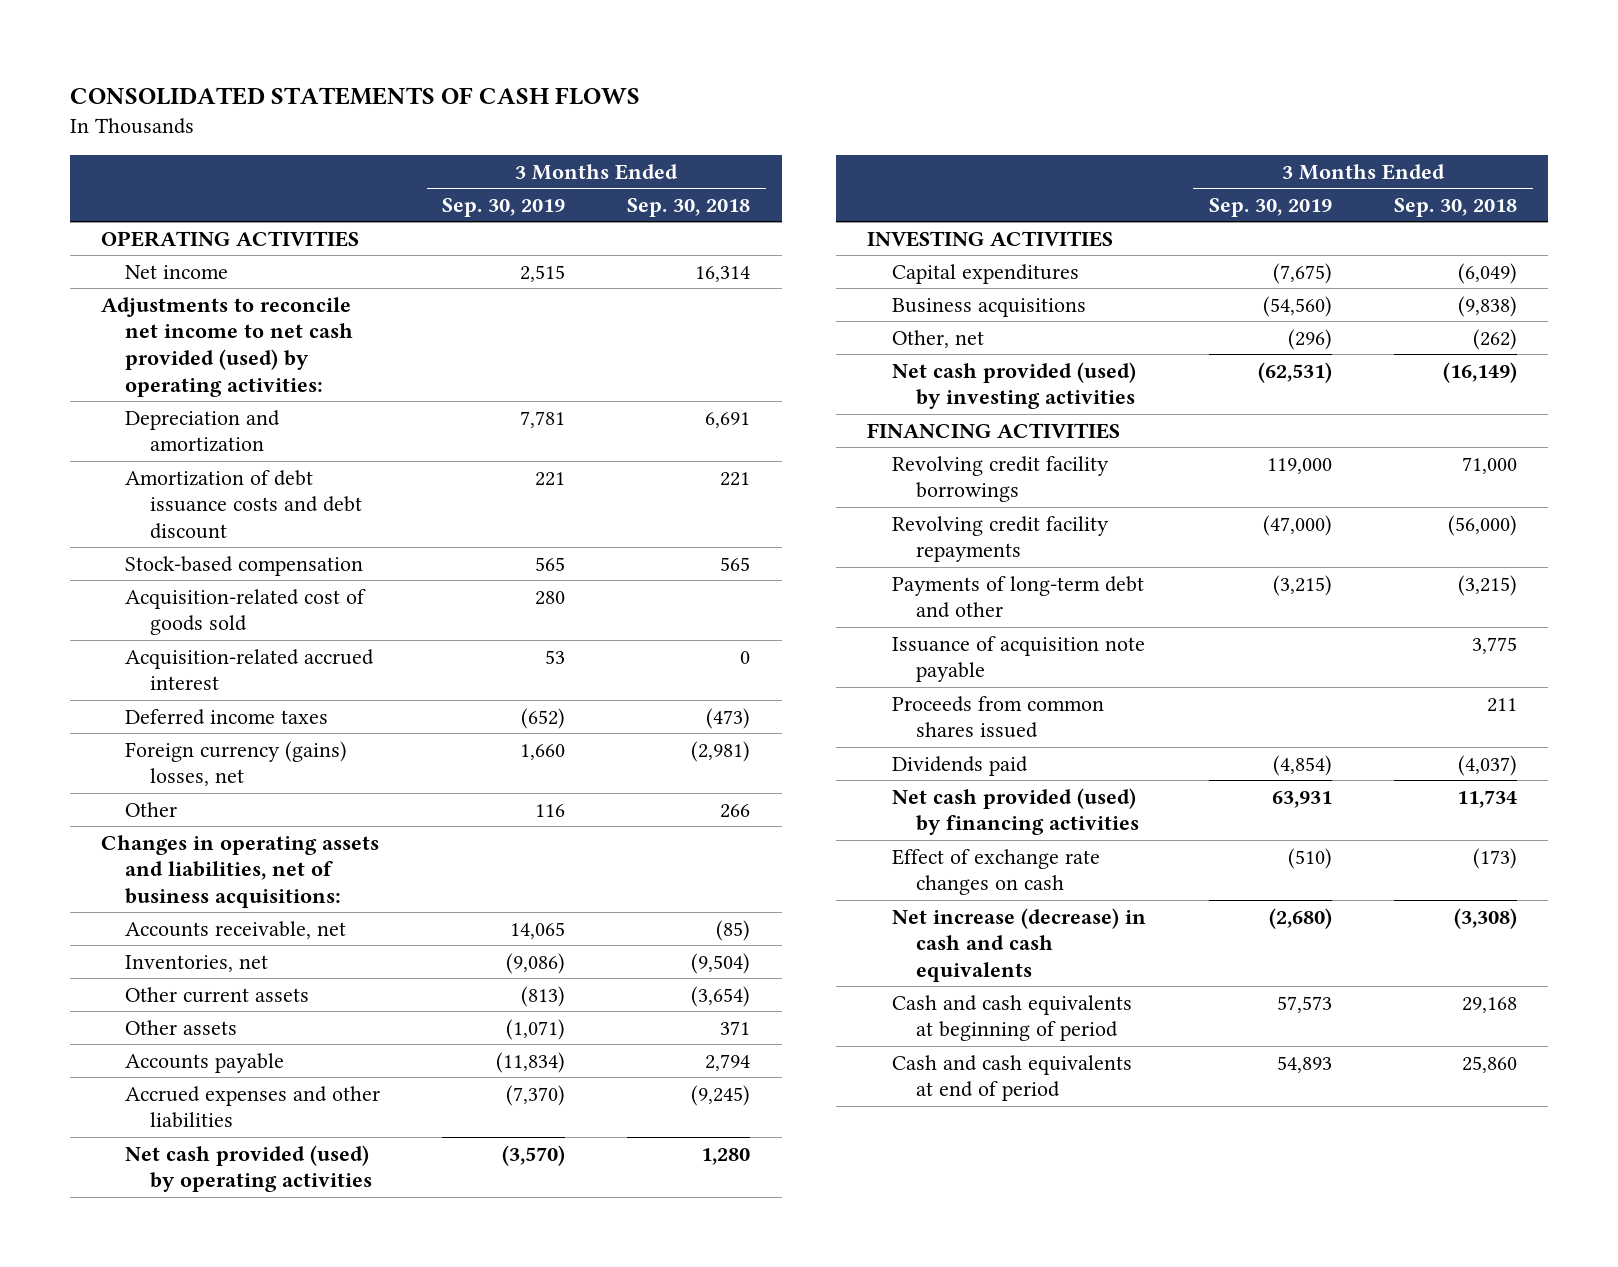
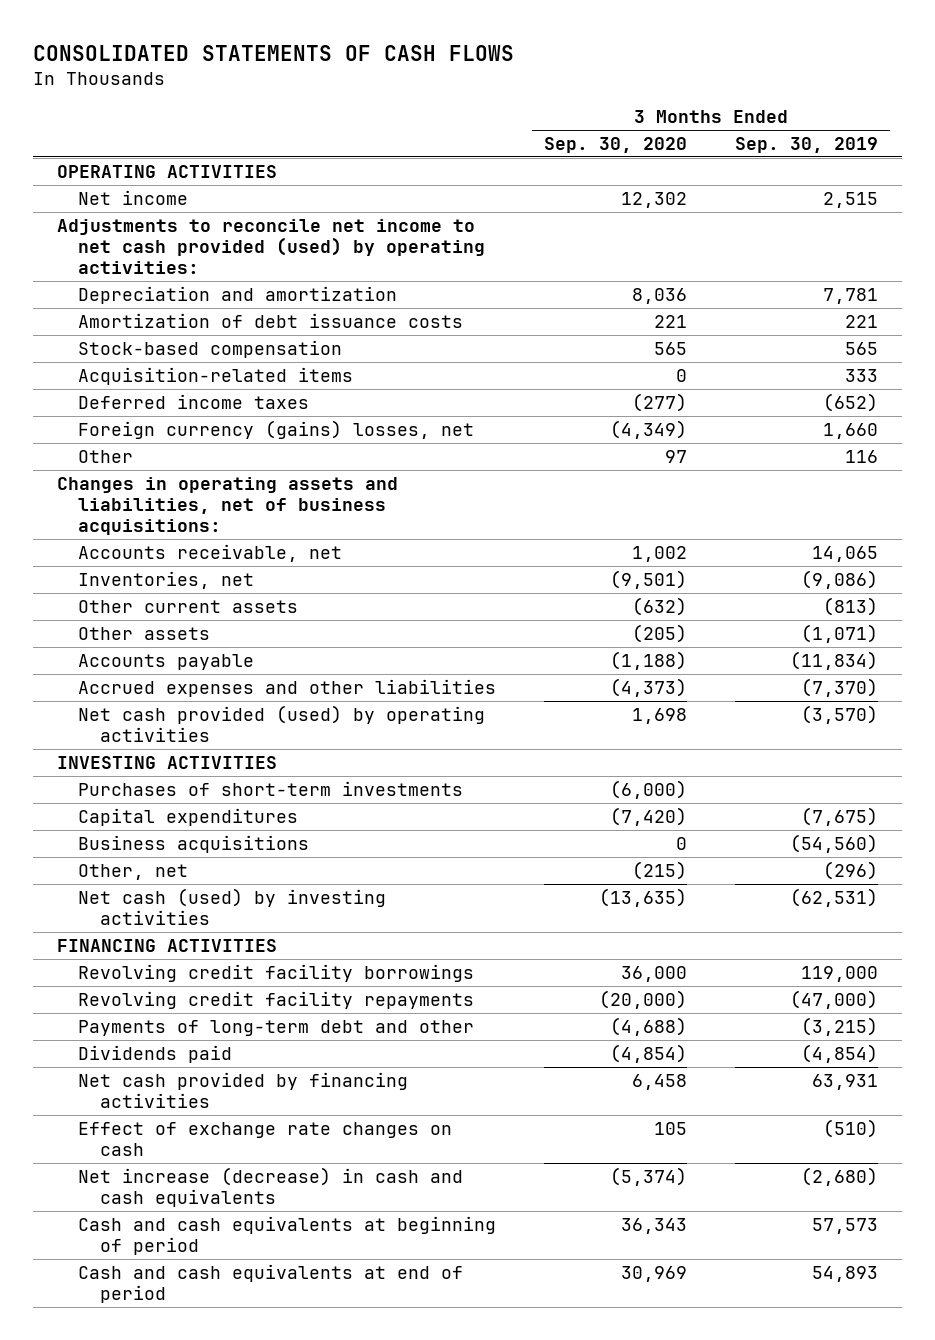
- | 3 Months Ended Sep. 30, 2019 | 3 Months Ended Sep. 30, 2018
+ | 3 Months Ended Sep. 30, 2020 | 3 Months Ended Sep. 30, 2019
- Amortization of debt issuance costs and debt discount | 221 | 221
+ Amortization of debt issuance costs | 221 | 221
- Acquisition-related cost of goods sold | 280 |
- Acquisition-related accrued interest | 53 | 0
+ Acquisition-related items | 0 | 333
+ Purchases of short-term investments | (6,000) |
- Net cash provided (used) by investing activities | (62,531) | (16,149)
+ Net cash (used) by investing activities | (13,635) | (62,531)
- Issuance of acquisition note payable | | 3,775
- Proceeds from common shares issued | | 211
- Net cash provided (used) by financing activities | 63,931 | 11,734
+ Net cash provided by financing activities | 6,458 | 63,931

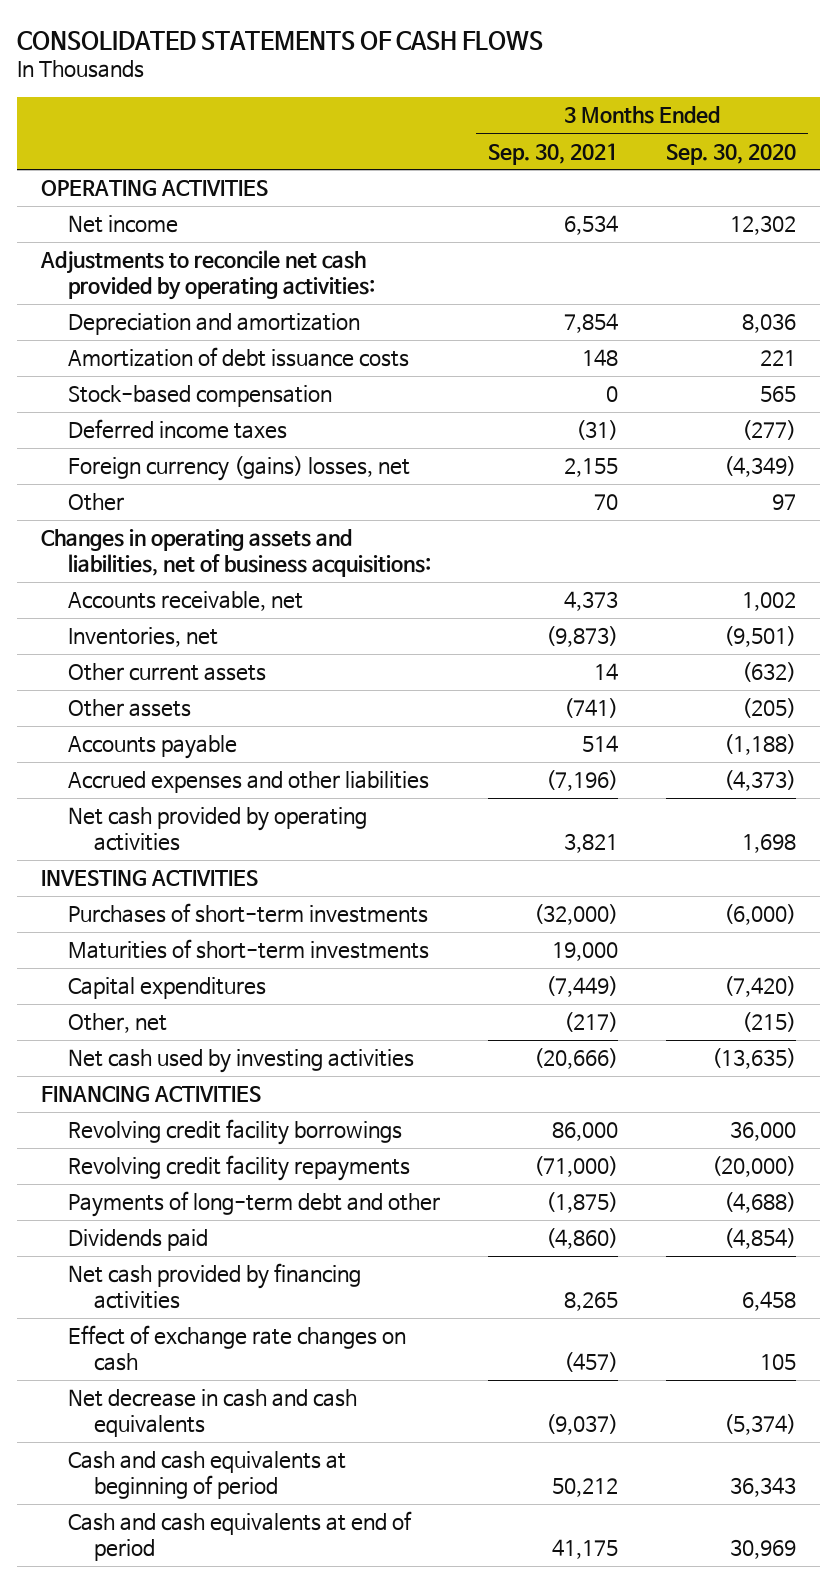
- | 3 Months Ended Sep. 30, 2020 | 3 Months Ended Sep. 30, 2019
+ | 3 Months Ended Sep. 30, 2021 | 3 Months Ended Sep. 30, 2020
- Adjustments to reconcile net income to net cash provided (used) by operating activities:
+ Adjustments to reconcile net cash provided by operating activities:
- Acquisition-related items | 0 | 333
- Net cash provided (used) by operating activities | 1,698 | (3,570)
+ Net cash provided by operating activities | 3,821 | 1,698
+ Maturities of short-term investments | 19,000 |
- Business acquisitions | 0 | (54,560)
- Net cash (used) by investing activities | (13,635) | (62,531)
+ Net cash used by investing activities | (20,666) | (13,635)
- Net increase (decrease) in cash and cash equivalents | (5,374) | (2,680)
+ Net decrease in cash and cash equivalents | (9,037) | (5,374)

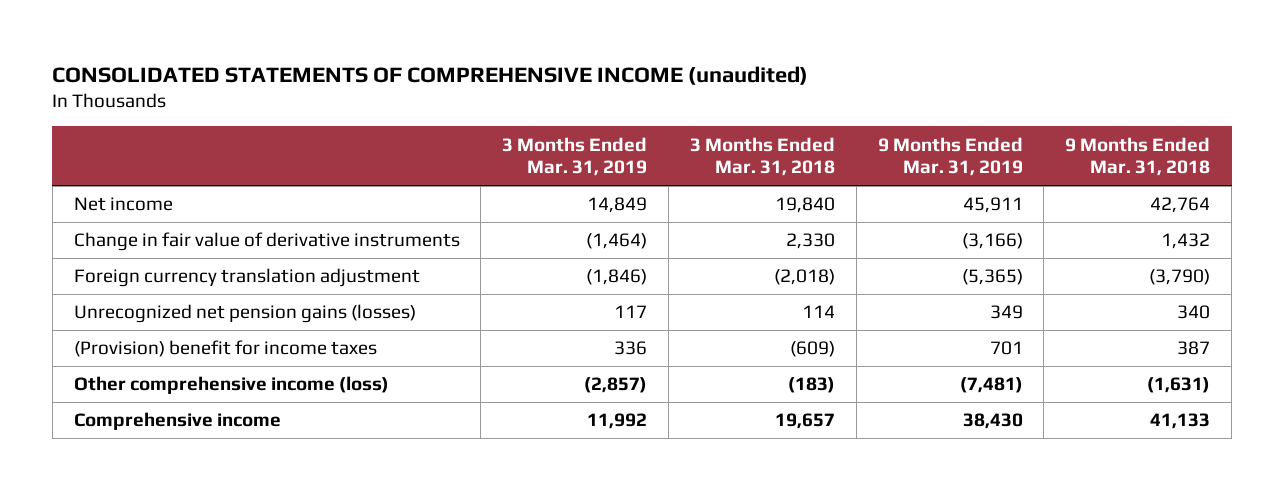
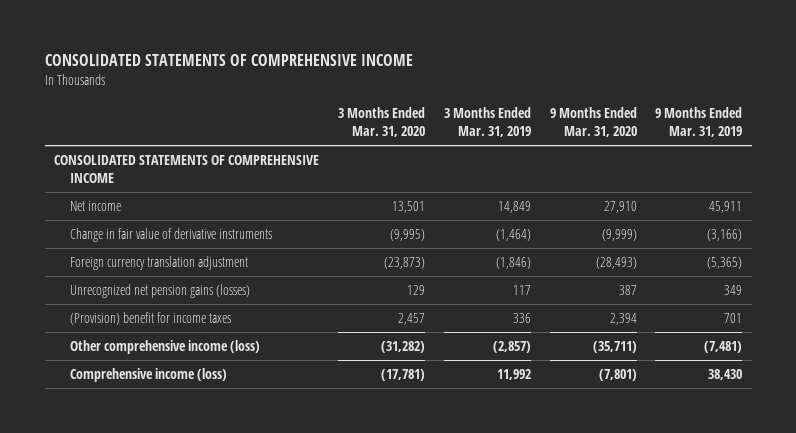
- CONSOLIDATED STATEMENTS OF COMPREHENSIVE INCOME (unaudited)
+ CONSOLIDATED STATEMENTS OF COMPREHENSIVE INCOME
- | 3 Months Ended Mar. 31, 2019 | 3 Months Ended Mar. 31, 2018 | 9 Months Ended Mar. 31, 2019 | 9 Months Ended Mar. 31, 2018
+ | 3 Months Ended Mar. 31, 2020 | 3 Months Ended Mar. 31, 2019 | 9 Months Ended Mar. 31, 2020 | 9 Months Ended Mar. 31, 2019
+ CONSOLIDATED STATEMENTS OF COMPREHENSIVE INCOME
- Comprehensive income | 11,992 | 19,657 | 38,430 | 41,133
+ Comprehensive income (loss) | (17,781) | 11,992 | (7,801) | 38,430

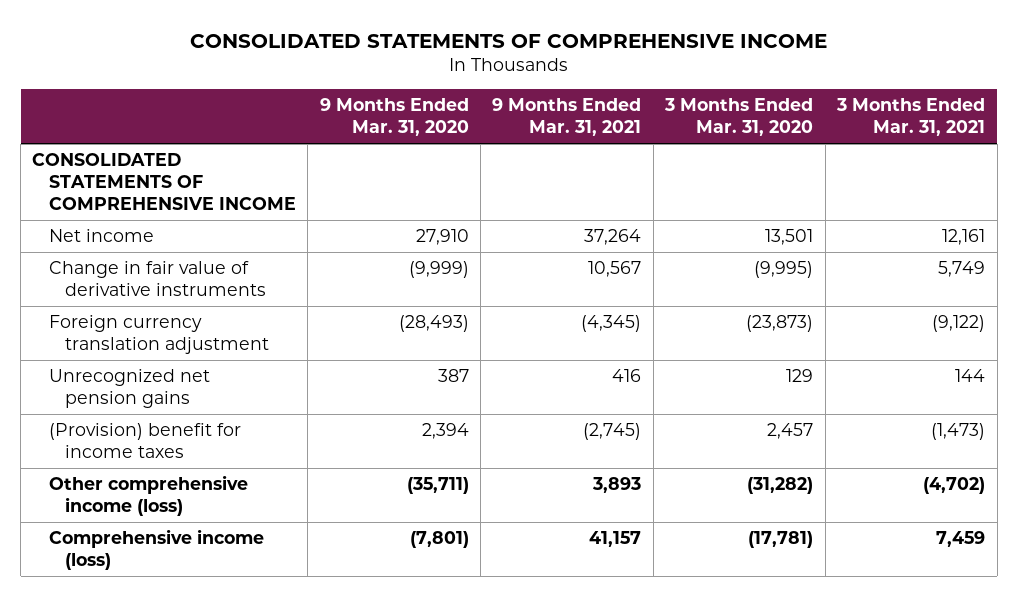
- | 3 Months Ended Mar. 31, 2020 | 3 Months Ended Mar. 31, 2019 | 9 Months Ended Mar. 31, 2020 | 9 Months Ended Mar. 31, 2019
+ | 9 Months Ended Mar. 31, 2020 | 9 Months Ended Mar. 31, 2021 | 3 Months Ended Mar. 31, 2020 | 3 Months Ended Mar. 31, 2021
- Unrecognized net pension gains (losses) | 129 | 117 | 387 | 349
+ Unrecognized net pension gains | 387 | 416 | 129 | 144

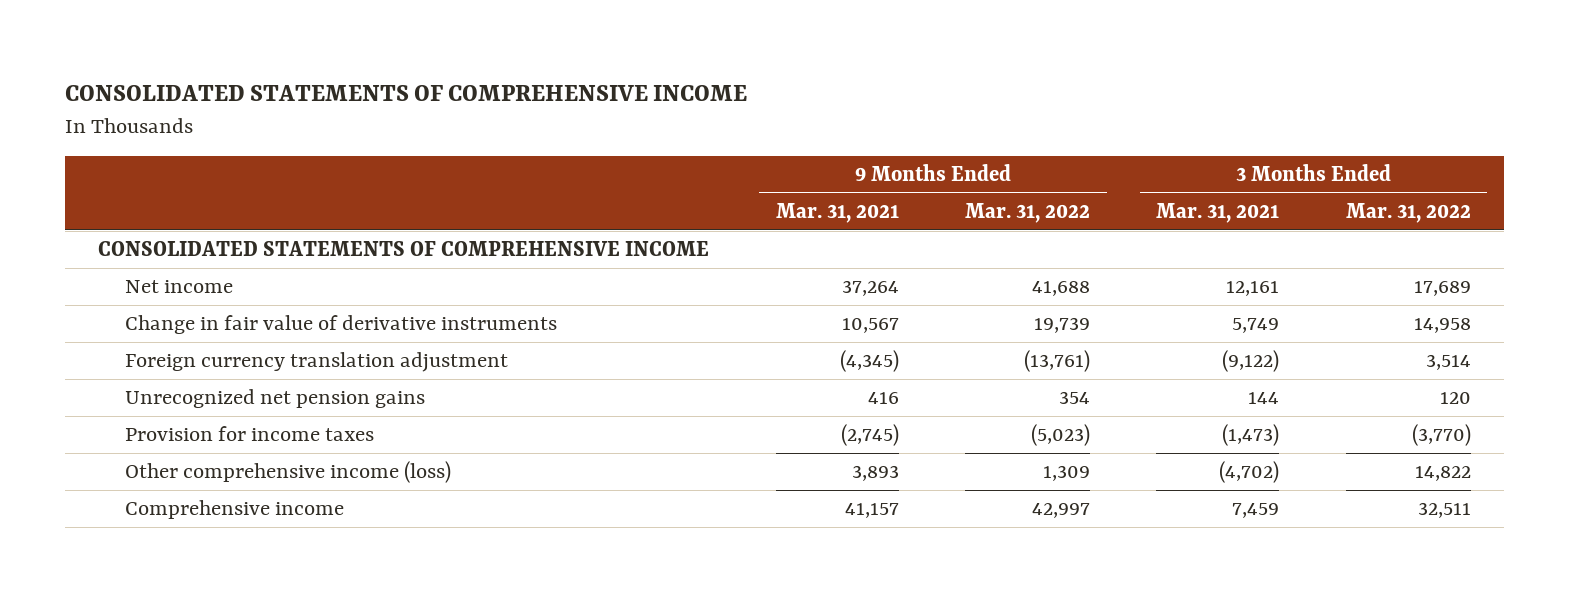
- | 9 Months Ended Mar. 31, 2020 | 9 Months Ended Mar. 31, 2021 | 3 Months Ended Mar. 31, 2020 | 3 Months Ended Mar. 31, 2021
+ | 9 Months Ended Mar. 31, 2021 | 9 Months Ended Mar. 31, 2022 | 3 Months Ended Mar. 31, 2021 | 3 Months Ended Mar. 31, 2022
- (Provision) benefit for income taxes | 2,394 | (2,745) | 2,457 | (1,473)
+ Provision for income taxes | (2,745) | (5,023) | (1,473) | (3,770)
- Comprehensive income (loss) | (7,801) | 41,157 | (17,781) | 7,459
+ Comprehensive income | 41,157 | 42,997 | 7,459 | 32,511

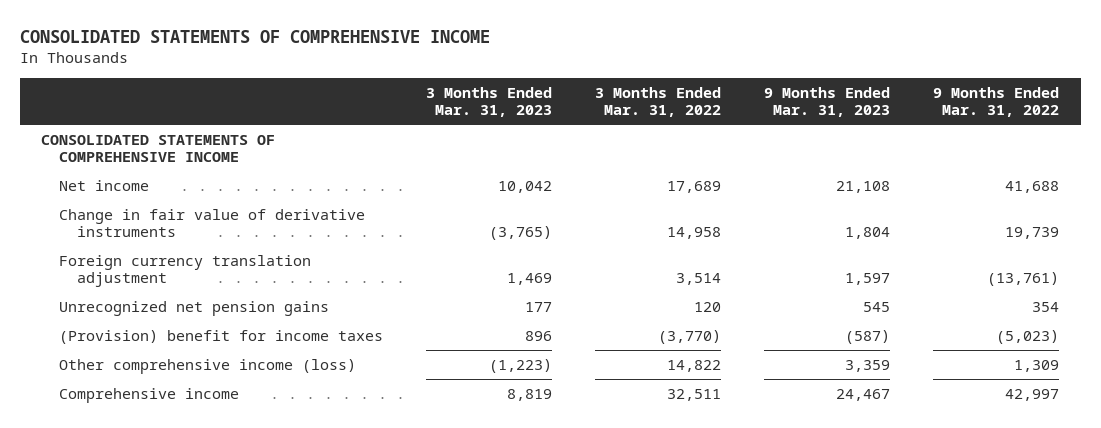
- | 9 Months Ended Mar. 31, 2021 | 9 Months Ended Mar. 31, 2022 | 3 Months Ended Mar. 31, 2021 | 3 Months Ended Mar. 31, 2022
+ | 3 Months Ended Mar. 31, 2023 | 3 Months Ended Mar. 31, 2022 | 9 Months Ended Mar. 31, 2023 | 9 Months Ended Mar. 31, 2022
- Provision for income taxes | (2,745) | (5,023) | (1,473) | (3,770)
+ (Provision) benefit for income taxes | 896 | (3,770) | (587) | (5,023)

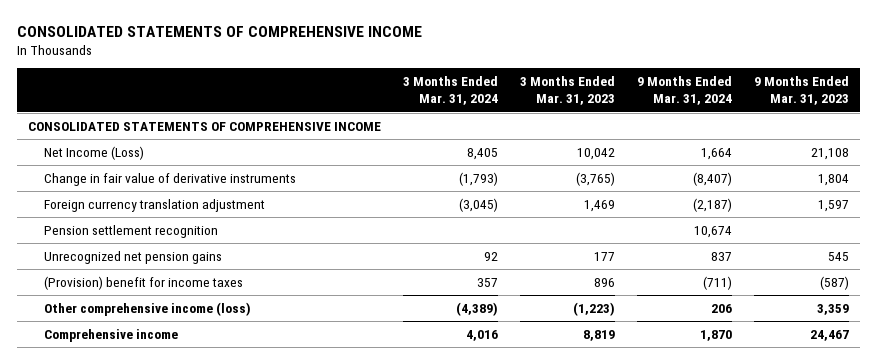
- | 3 Months Ended Mar. 31, 2023 | 3 Months Ended Mar. 31, 2022 | 9 Months Ended Mar. 31, 2023 | 9 Months Ended Mar. 31, 2022
+ | 3 Months Ended Mar. 31, 2024 | 3 Months Ended Mar. 31, 2023 | 9 Months Ended Mar. 31, 2024 | 9 Months Ended Mar. 31, 2023
- Net income | 10,042 | 17,689 | 21,108 | 41,688
+ Net Income (Loss) | 8,405 | 10,042 | 1,664 | 21,108
+ Pension settlement recognition | | | 10,674 |

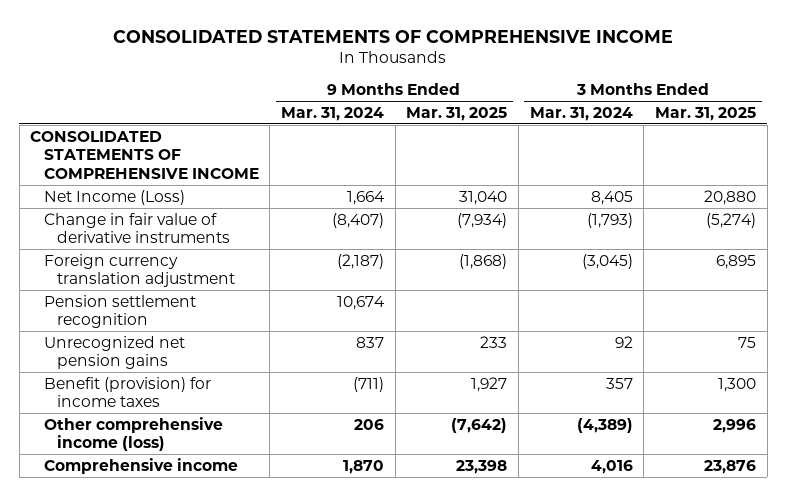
- | 3 Months Ended Mar. 31, 2024 | 3 Months Ended Mar. 31, 2023 | 9 Months Ended Mar. 31, 2024 | 9 Months Ended Mar. 31, 2023
+ | 9 Months Ended Mar. 31, 2024 | 9 Months Ended Mar. 31, 2025 | 3 Months Ended Mar. 31, 2024 | 3 Months Ended Mar. 31, 2025
- (Provision) benefit for income taxes | 357 | 896 | (711) | (587)
+ Benefit (provision) for income taxes | (711) | 1,927 | 357 | 1,300

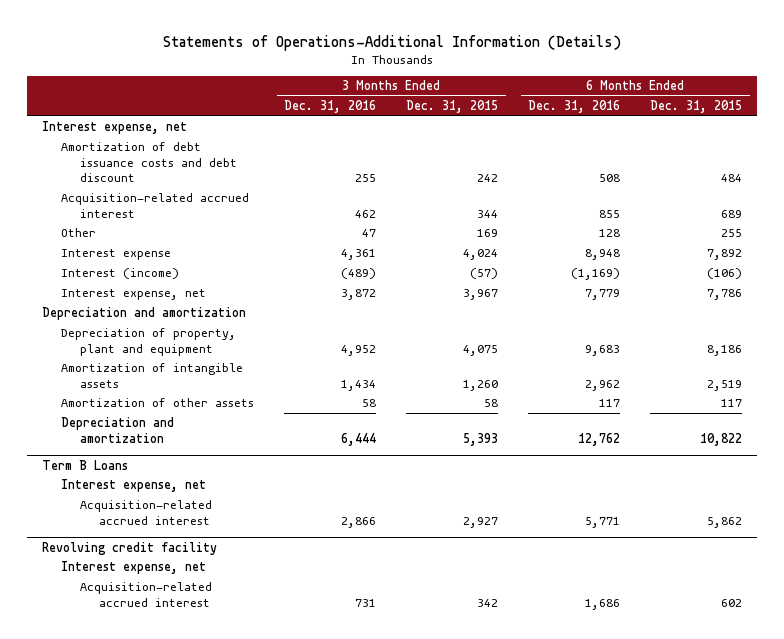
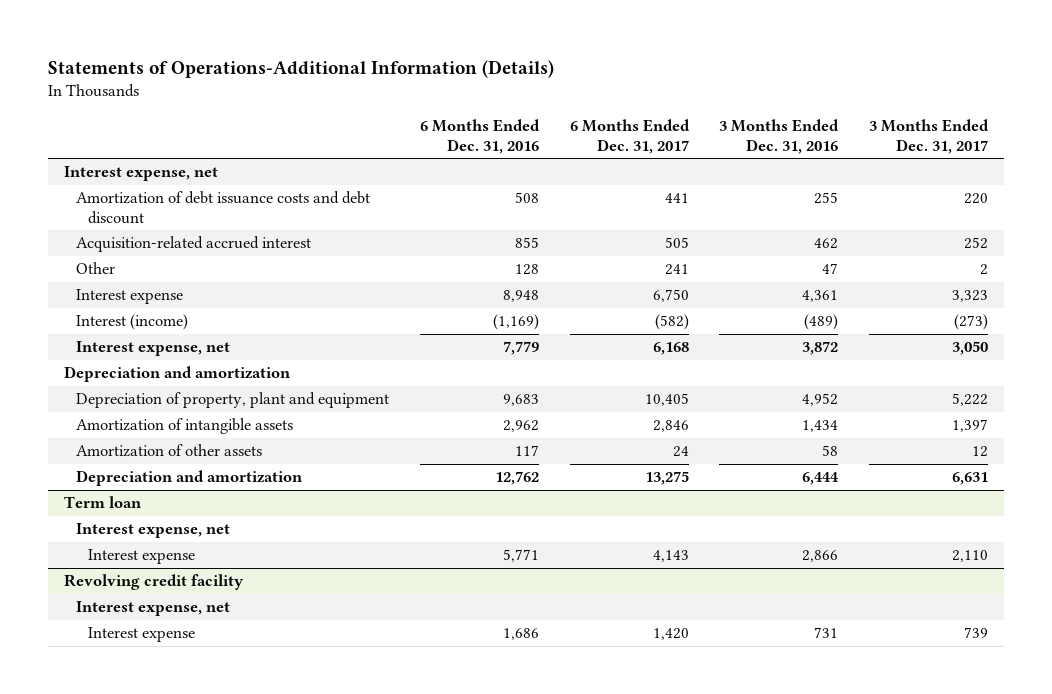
- | 3 Months Ended Dec. 31, 2016 | 3 Months Ended Dec. 31, 2015 | 6 Months Ended Dec. 31, 2016 | 6 Months Ended Dec. 31, 2015
+ | 6 Months Ended Dec. 31, 2016 | 6 Months Ended Dec. 31, 2017 | 3 Months Ended Dec. 31, 2016 | 3 Months Ended Dec. 31, 2017
- Term B Loans
+ Term loan
- Acquisition-related accrued interest | 2,866 | 2,927 | 5,771 | 5,862
+ Interest expense | 5,771 | 4,143 | 2,866 | 2,110
@ Revolving credit facility
- Acquisition-related accrued interest | 731 | 342 | 1,686 | 602
+ Interest expense | 1,686 | 1,420 | 731 | 739

